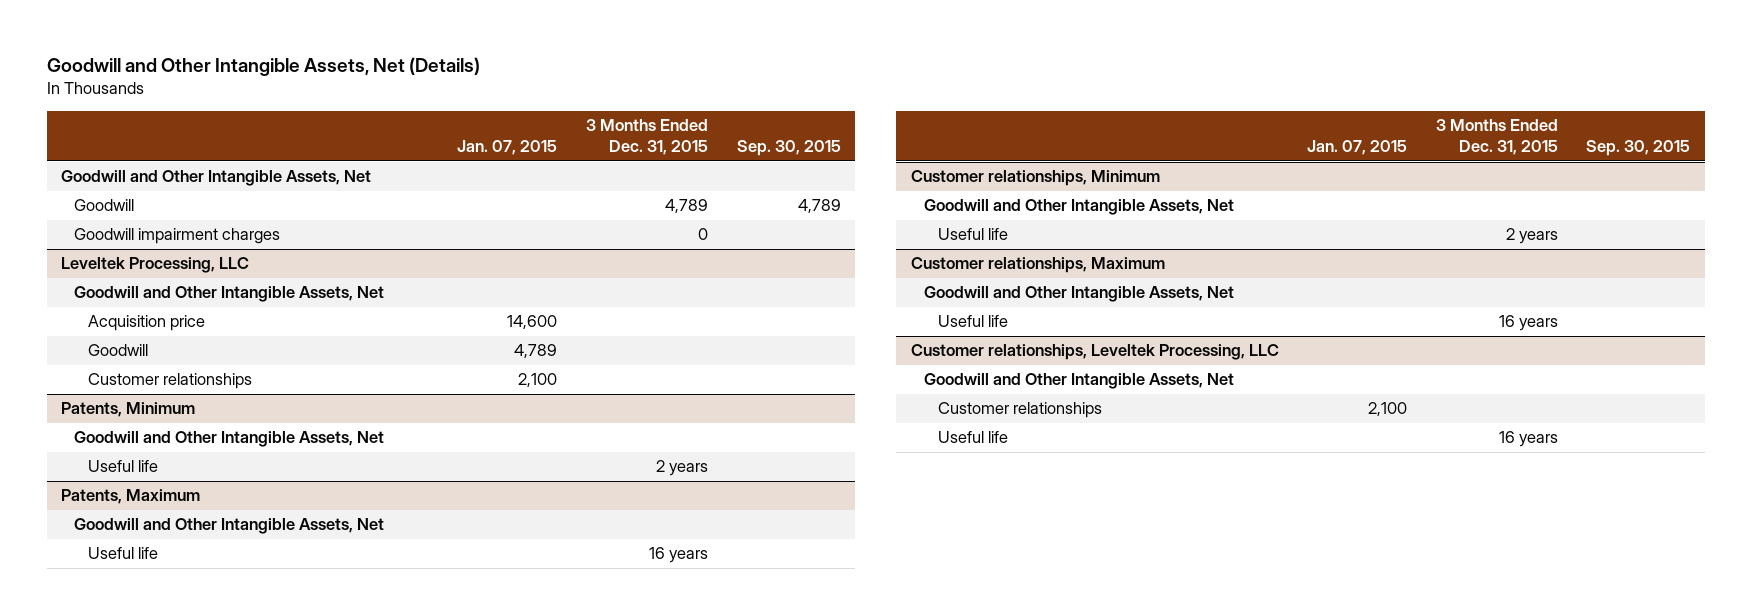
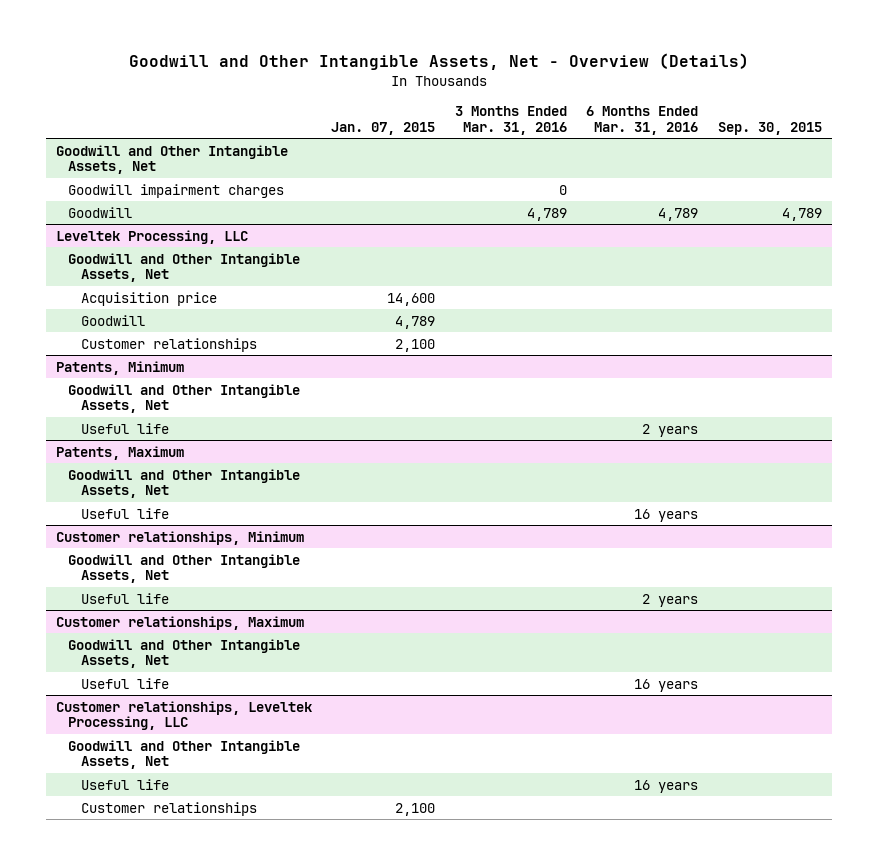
- Goodwill and Other Intangible Assets, Net (Details)
+ Goodwill and Other Intangible Assets, Net - Overview (Details)
- | Jan. 07, 2015 | 3 Months Ended Dec. 31, 2015 | Sep. 30, 2015
+ | Jan. 07, 2015 | 3 Months Ended Mar. 31, 2016 | 6 Months Ended Mar. 31, 2016 | Sep. 30, 2015
moved down: Goodwill | | 4,789 | 4,789 | 4,789
@ Customer relationships, Leveltek Processing, LLC
moved down: Customer relationships | 2,100 | | |

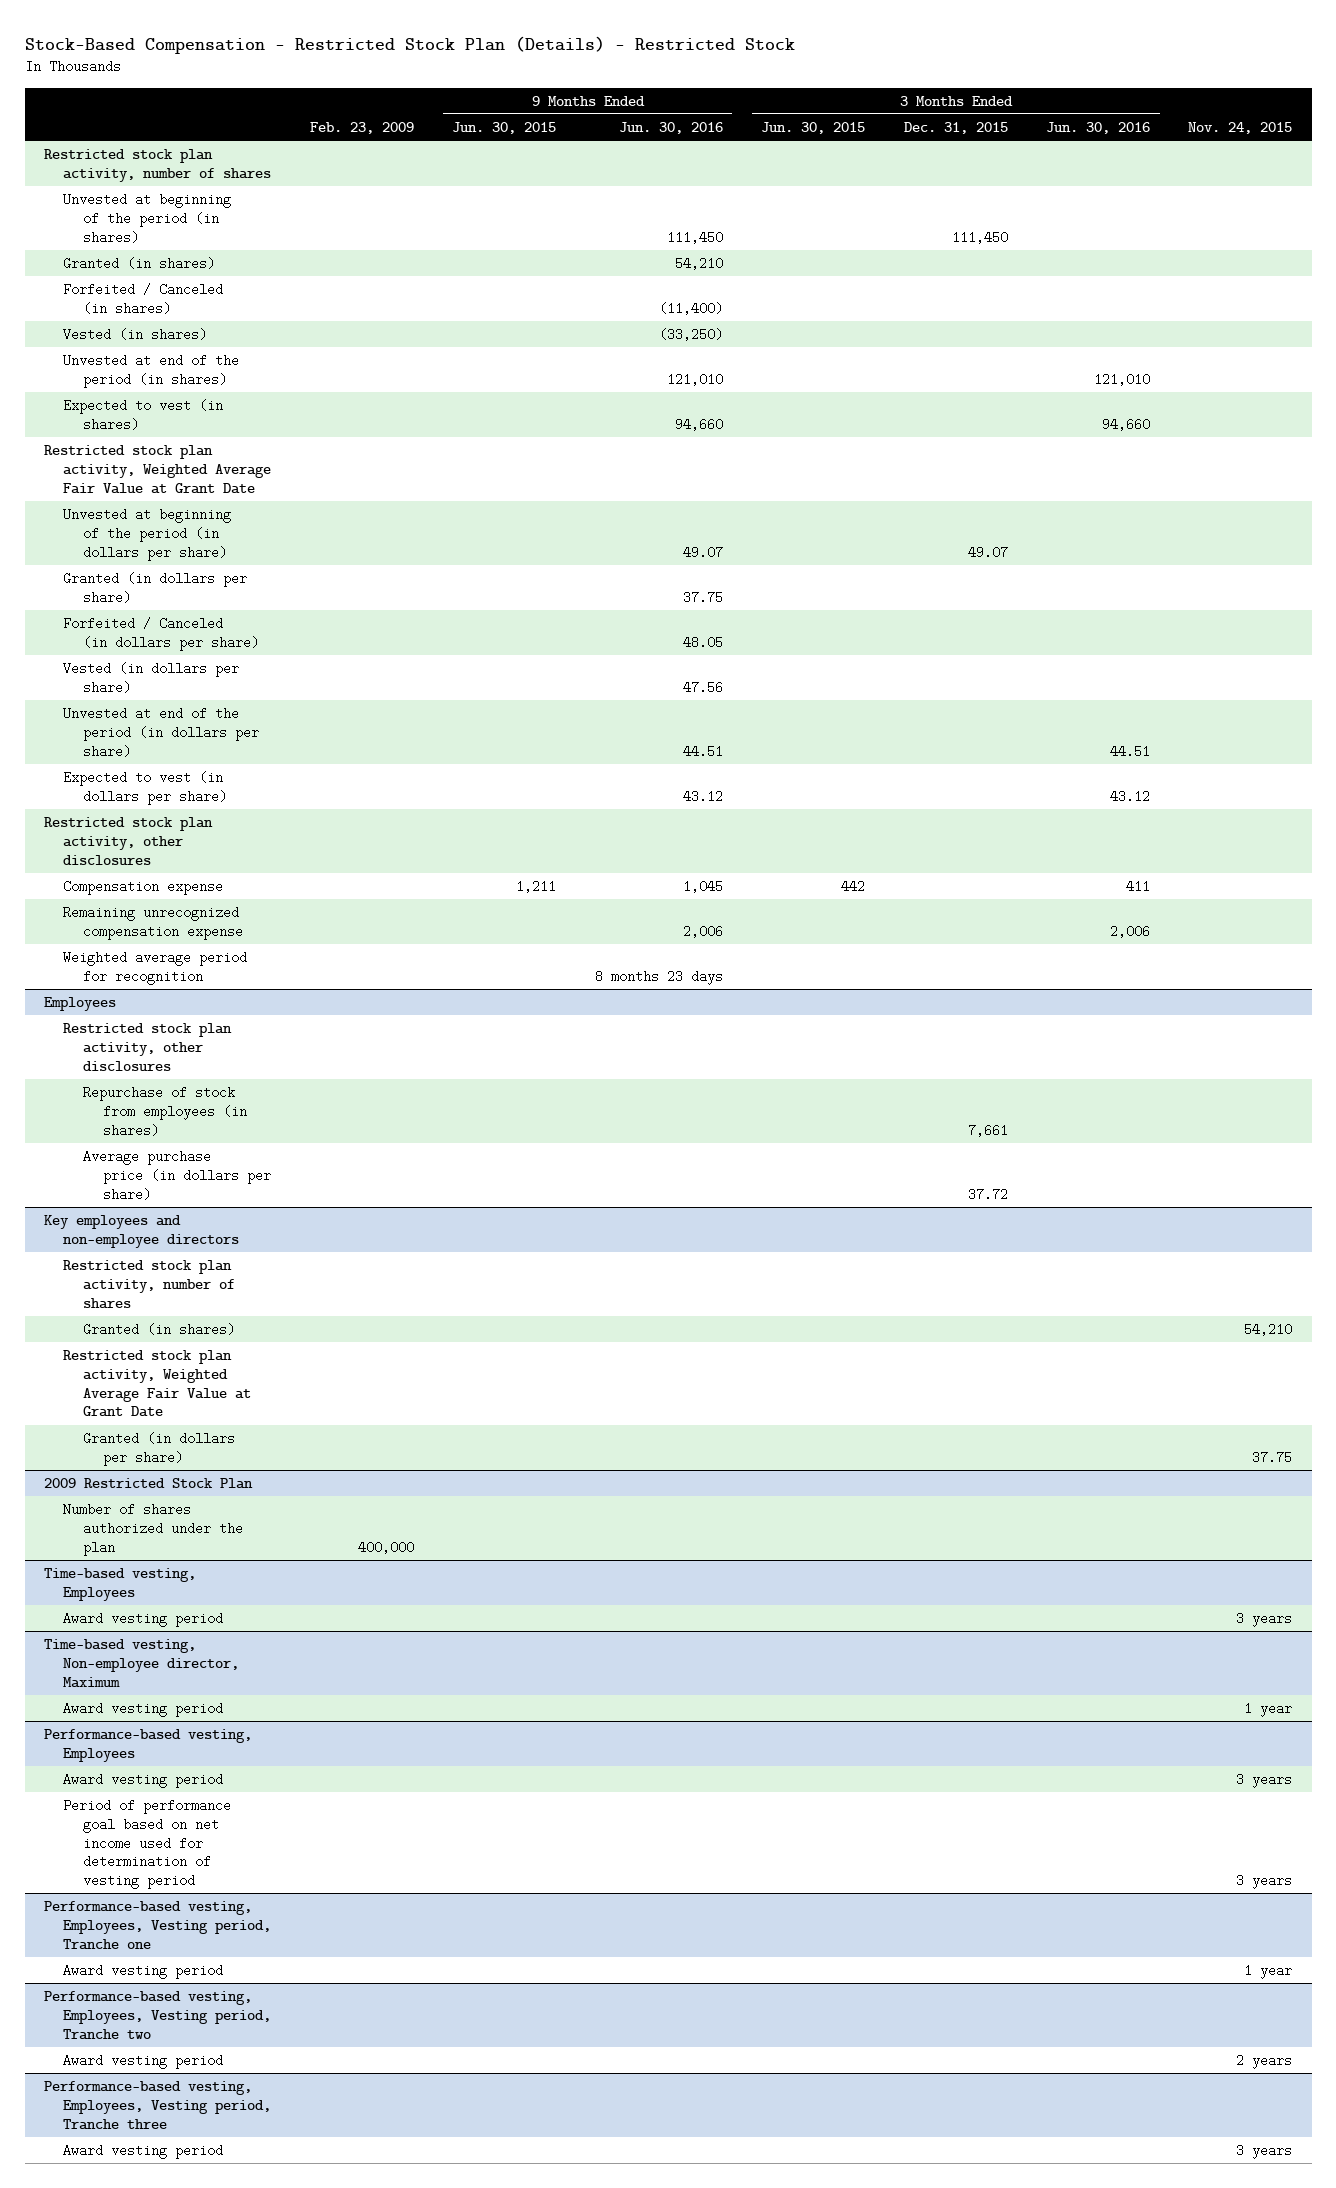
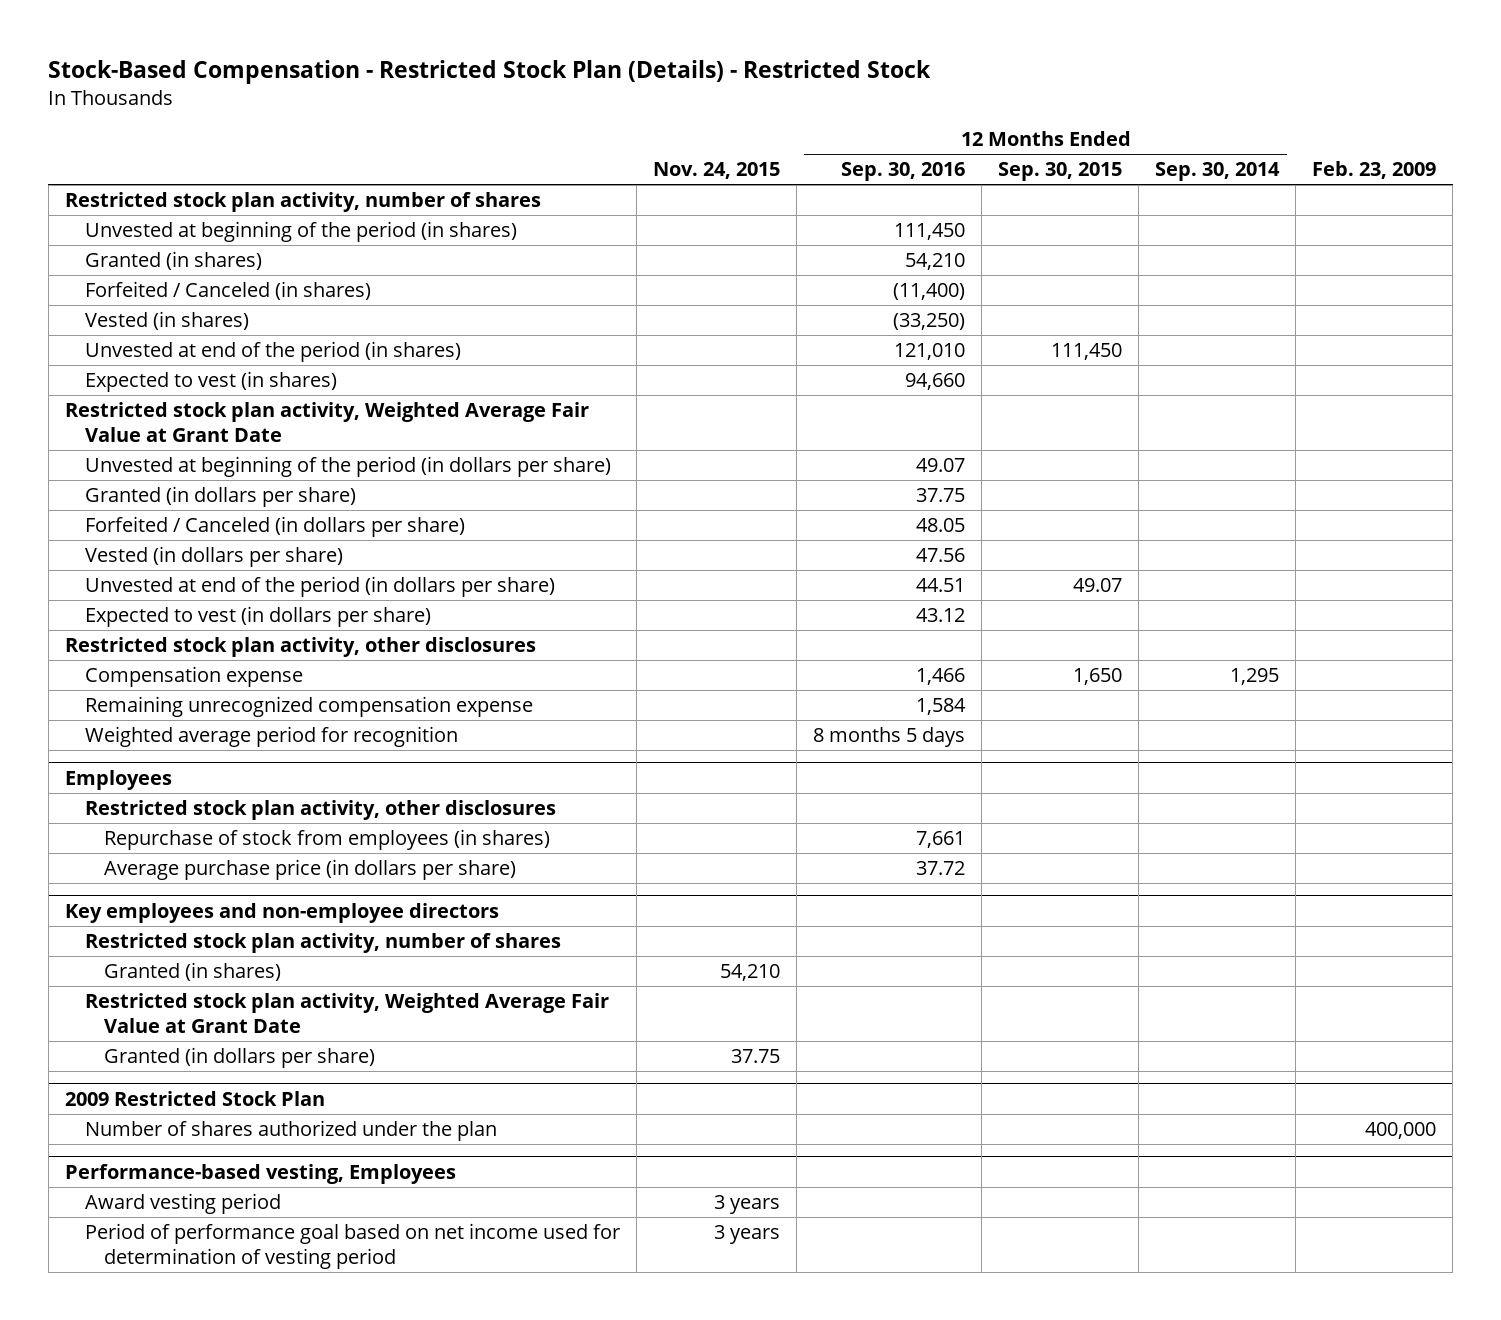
- | Feb. 23, 2009 | 9 Months Ended Jun. 30, 2015 | 9 Months Ended Jun. 30, 2016 | 3 Months Ended Jun. 30, 2015 | 3 Months Ended Dec. 31, 2015 | 3 Months Ended Jun. 30, 2016 | Nov. 24, 2015
+ | Nov. 24, 2015 | 12 Months Ended Sep. 30, 2016 | 12 Months Ended Sep. 30, 2015 | 12 Months Ended Sep. 30, 2014 | Feb. 23, 2009
- Time-based vesting, Employees
- Award vesting period | | | | | | | 3 years
- Time-based vesting, Non-employee director, Maximum
- Award vesting period | | | | | | | 1 year
- Performance-based vesting, Employees, Vesting period, Tranche one
- Award vesting period | | | | | | | 1 year
- Performance-based vesting, Employees, Vesting period, Tranche two
- Award vesting period | | | | | | | 2 years
- Performance-based vesting, Employees, Vesting period, Tranche three
- Award vesting period | | | | | | | 3 years

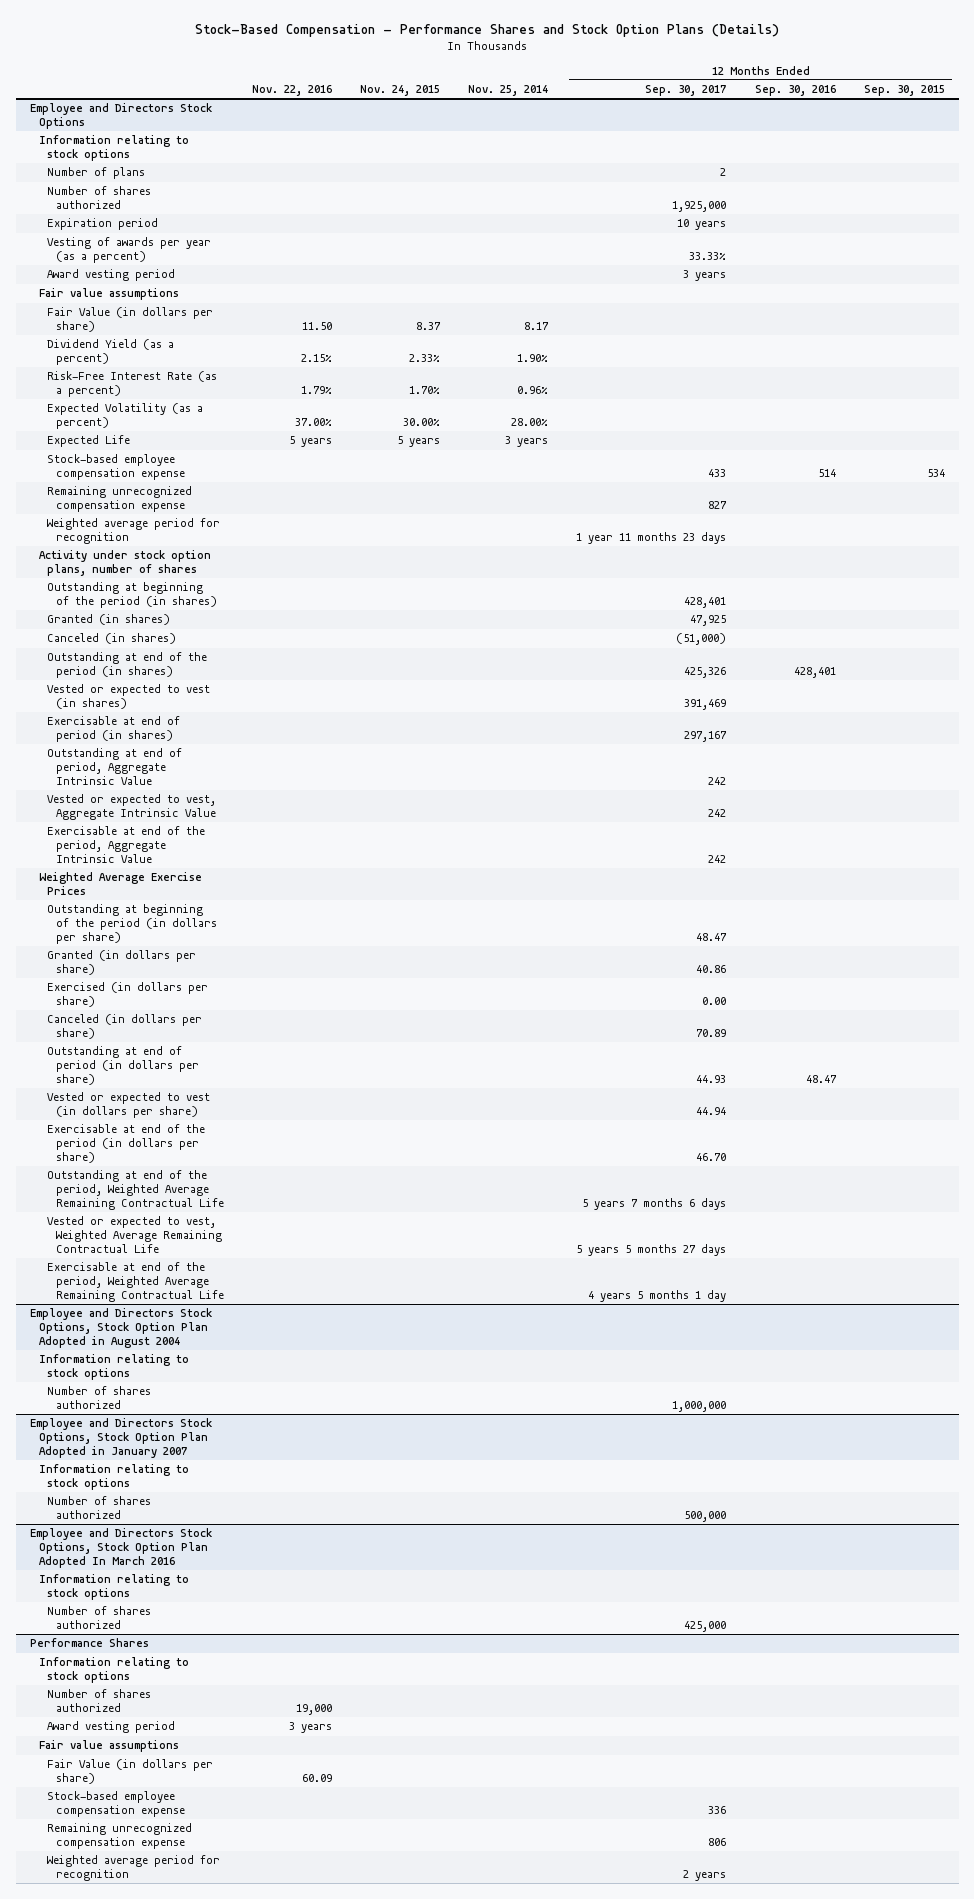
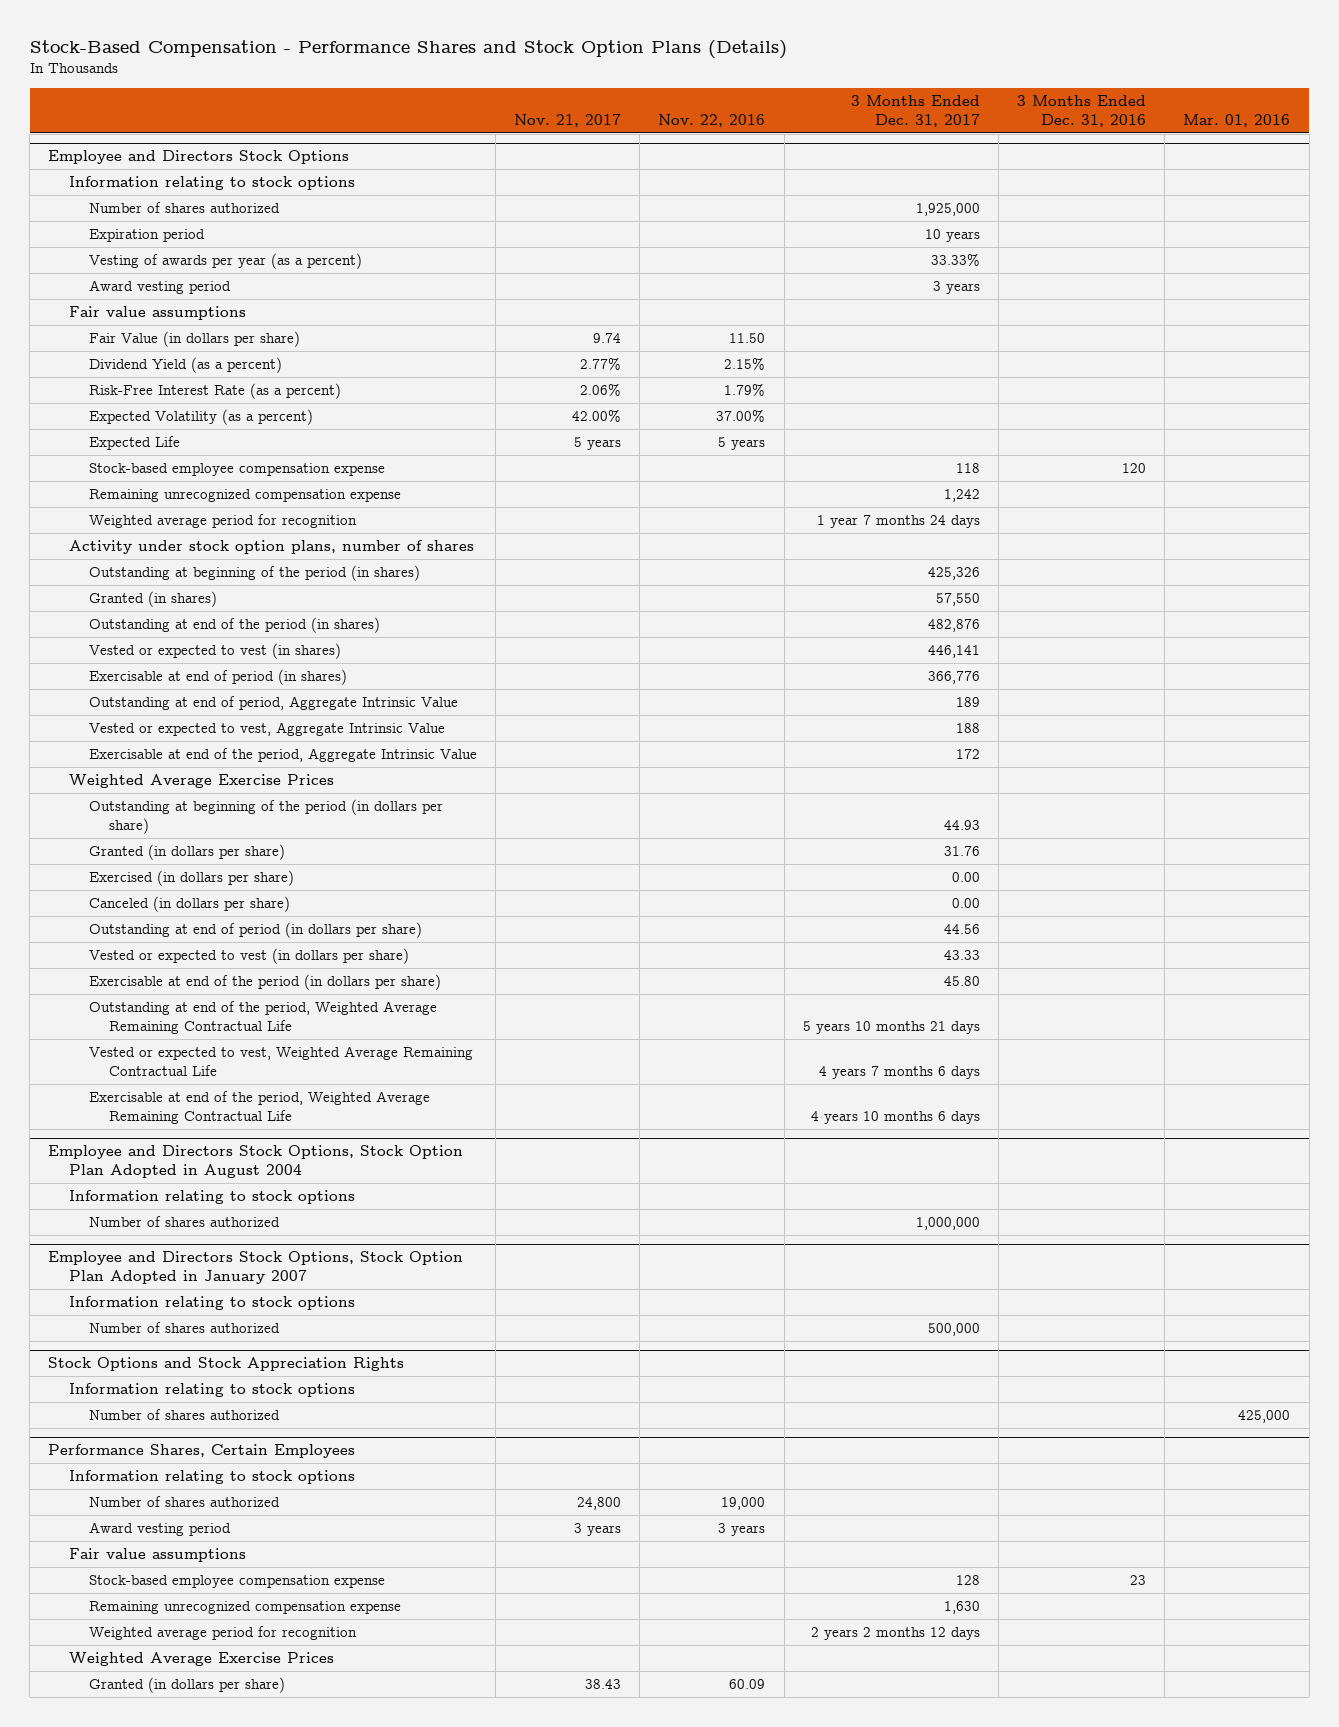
- | Nov. 22, 2016 | Nov. 24, 2015 | Nov. 25, 2014 | 12 Months Ended Sep. 30, 2017 | 12 Months Ended Sep. 30, 2016 | 12 Months Ended Sep. 30, 2015
+ | Nov. 21, 2017 | Nov. 22, 2016 | 3 Months Ended Dec. 31, 2017 | 3 Months Ended Dec. 31, 2016 | Mar. 01, 2016
@ Employee and Directors Stock Options
- Number of plans | | | | 2 | |
- Canceled (in shares) | | | | (51,000) | |
- Employee and Directors Stock Options, Stock Option Plan Adopted In March 2016
- Information relating to stock options
- Number of shares authorized | | | | 425,000 | |
- Performance Shares
+ Stock Options and Stock Appreciation Rights
+ Information relating to stock options
+ Number of shares authorized | | | | | 425,000
+ Performance Shares, Certain Employees
- Fair Value (in dollars per share) | 60.09 | | | | |
+ Weighted Average Exercise Prices
+ Granted (in dollars per share) | 38.43 | 60.09 | | |

